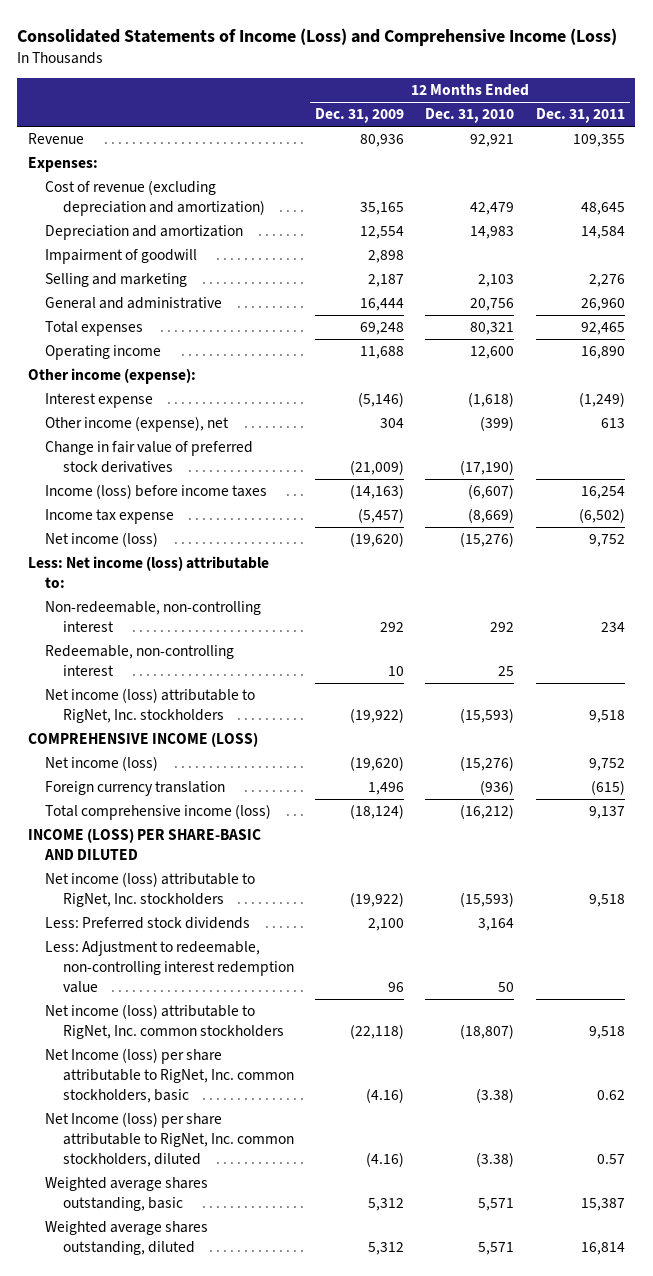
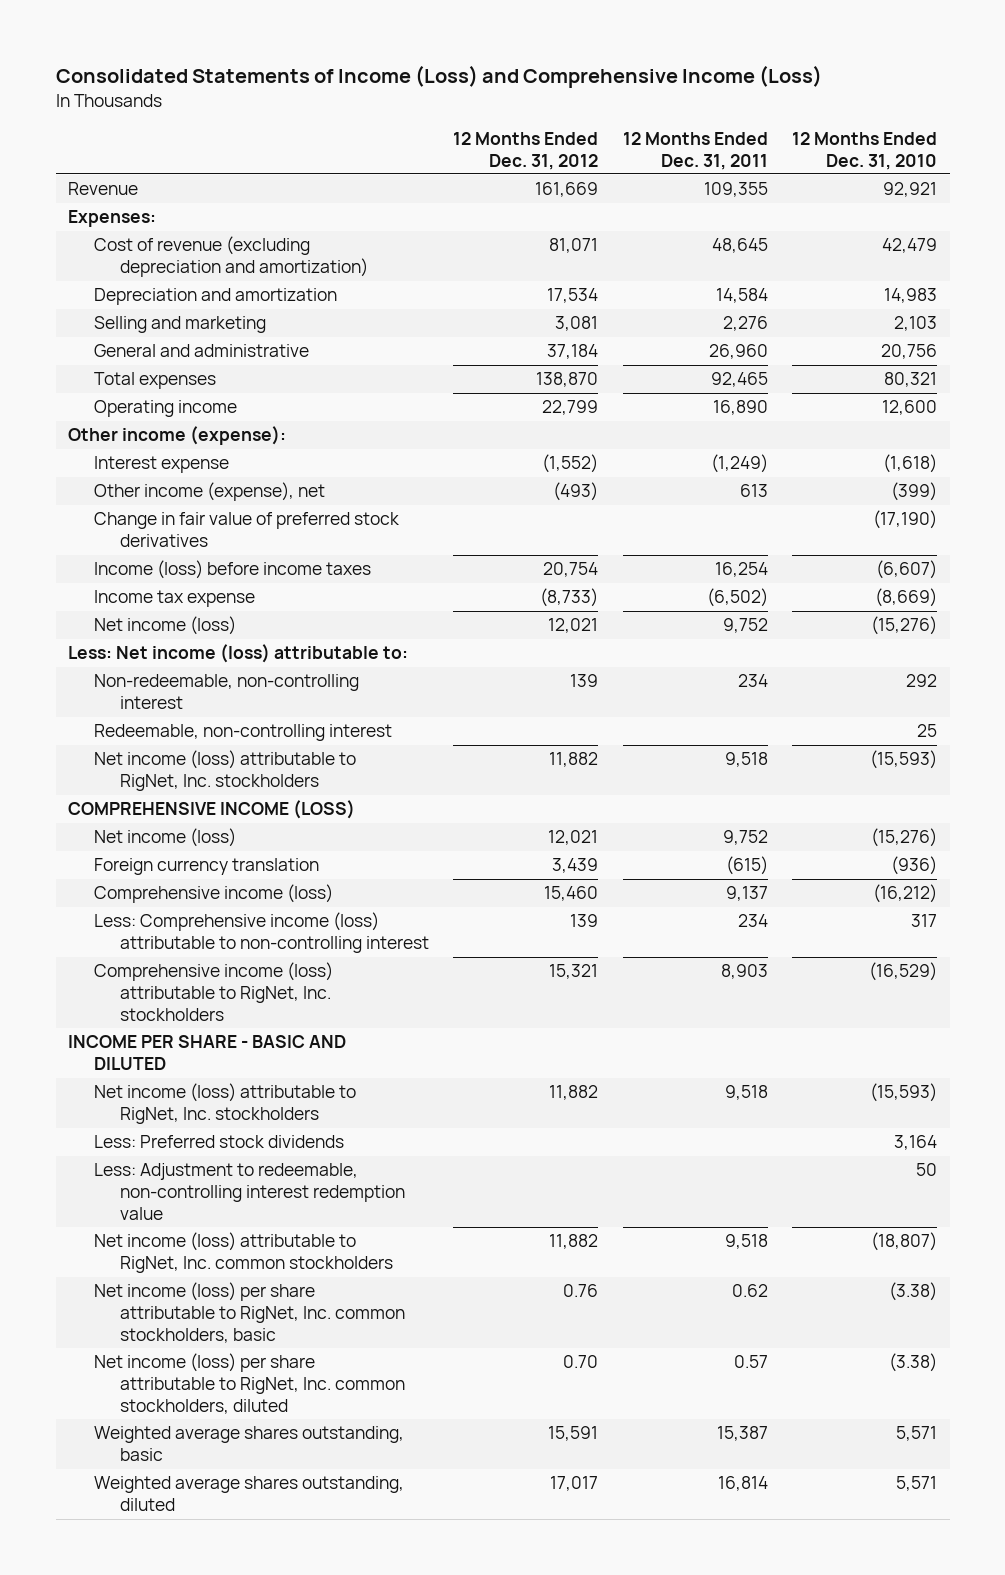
- | 12 Months Ended Dec. 31, 2009 | 12 Months Ended Dec. 31, 2010 | 12 Months Ended Dec. 31, 2011
+ | 12 Months Ended Dec. 31, 2012 | 12 Months Ended Dec. 31, 2011 | 12 Months Ended Dec. 31, 2010
- Impairment of goodwill | 2,898 | |
- Total comprehensive income (loss) | (18,124) | (16,212) | 9,137
- INCOME (LOSS) PER SHARE-BASIC AND DILUTED
+ Comprehensive income (loss) | 15,460 | 9,137 | (16,212)
+ Less: Comprehensive income (loss) attributable to non-controlling interest | 139 | 234 | 317
+ Comprehensive income (loss) attributable to RigNet, Inc. stockholders | 15,321 | 8,903 | (16,529)
+ INCOME PER SHARE - BASIC AND DILUTED
- Net Income (loss) per share attributable to RigNet, Inc. common stockholders, basic | (4.16) | (3.38) | 0.62
- Net Income (loss) per share attributable to RigNet, Inc. common stockholders, diluted | (4.16) | (3.38) | 0.57
+ Net income (loss) per share attributable to RigNet, Inc. common stockholders, basic | 0.76 | 0.62 | (3.38)
+ Net income (loss) per share attributable to RigNet, Inc. common stockholders, diluted | 0.70 | 0.57 | (3.38)

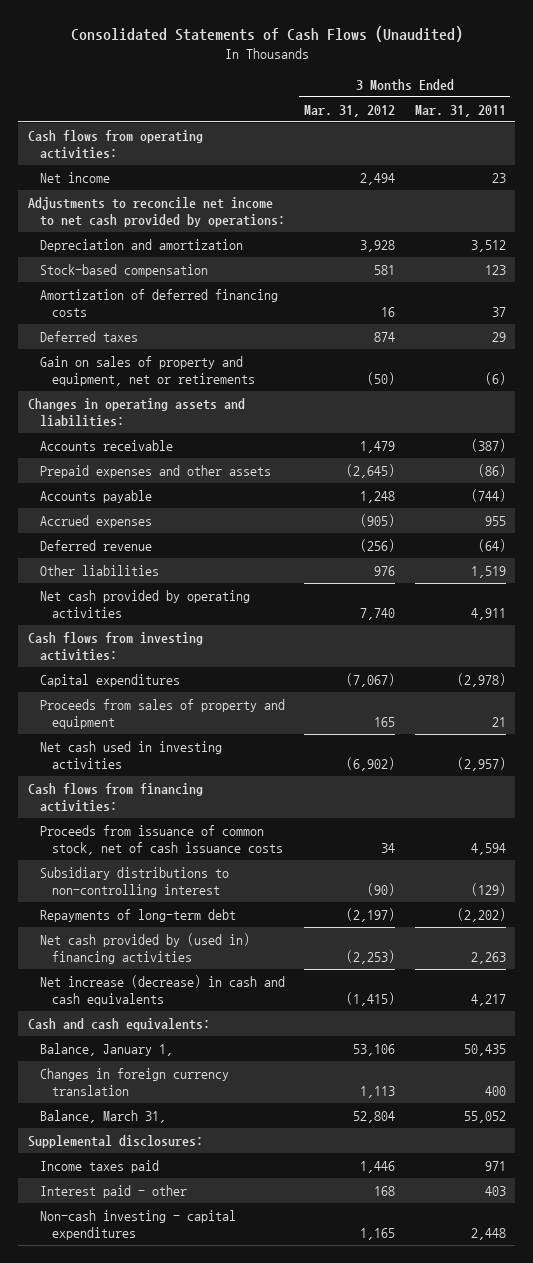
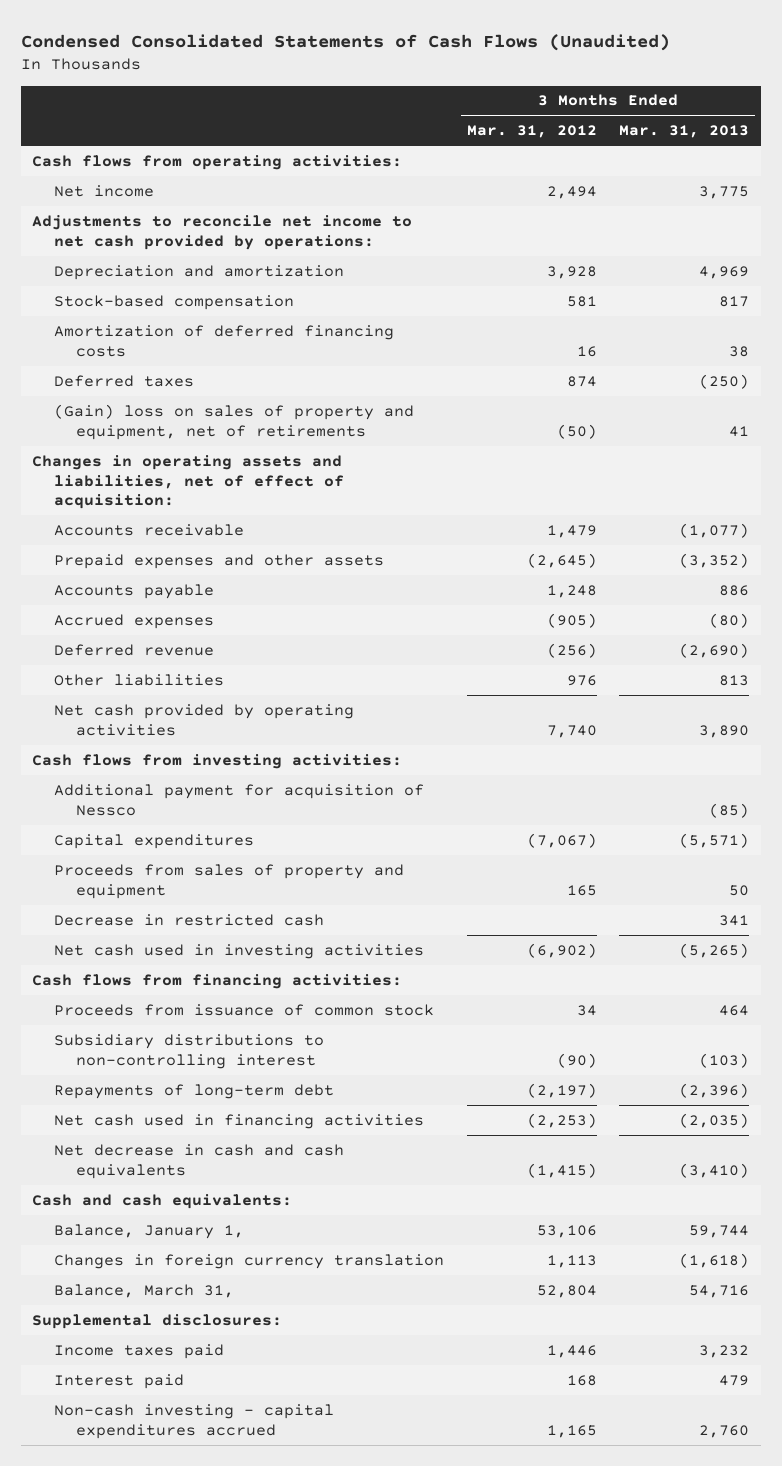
- Consolidated Statements of Cash Flows (Unaudited)
+ Condensed Consolidated Statements of Cash Flows (Unaudited)
- | 3 Months Ended Mar. 31, 2012 | 3 Months Ended Mar. 31, 2011
+ | 3 Months Ended Mar. 31, 2012 | 3 Months Ended Mar. 31, 2013
- Gain on sales of property and equipment, net or retirements | (50) | (6)
- Changes in operating assets and liabilities:
+ (Gain) loss on sales of property and equipment, net of retirements | (50) | 41
+ Changes in operating assets and liabilities, net of effect of acquisition:
+ Additional payment for acquisition of Nessco | | (85)
+ Decrease in restricted cash | | 341
- Proceeds from issuance of common stock, net of cash issuance costs | 34 | 4,594
+ Proceeds from issuance of common stock | 34 | 464
- Net cash provided by (used in) financing activities | (2,253) | 2,263
- Net increase (decrease) in cash and cash equivalents | (1,415) | 4,217
+ Net cash used in financing activities | (2,253) | (2,035)
+ Net decrease in cash and cash equivalents | (1,415) | (3,410)
- Interest paid - other | 168 | 403
- Non-cash investing - capital expenditures | 1,165 | 2,448
+ Interest paid | 168 | 479
+ Non-cash investing - capital expenditures accrued | 1,165 | 2,760

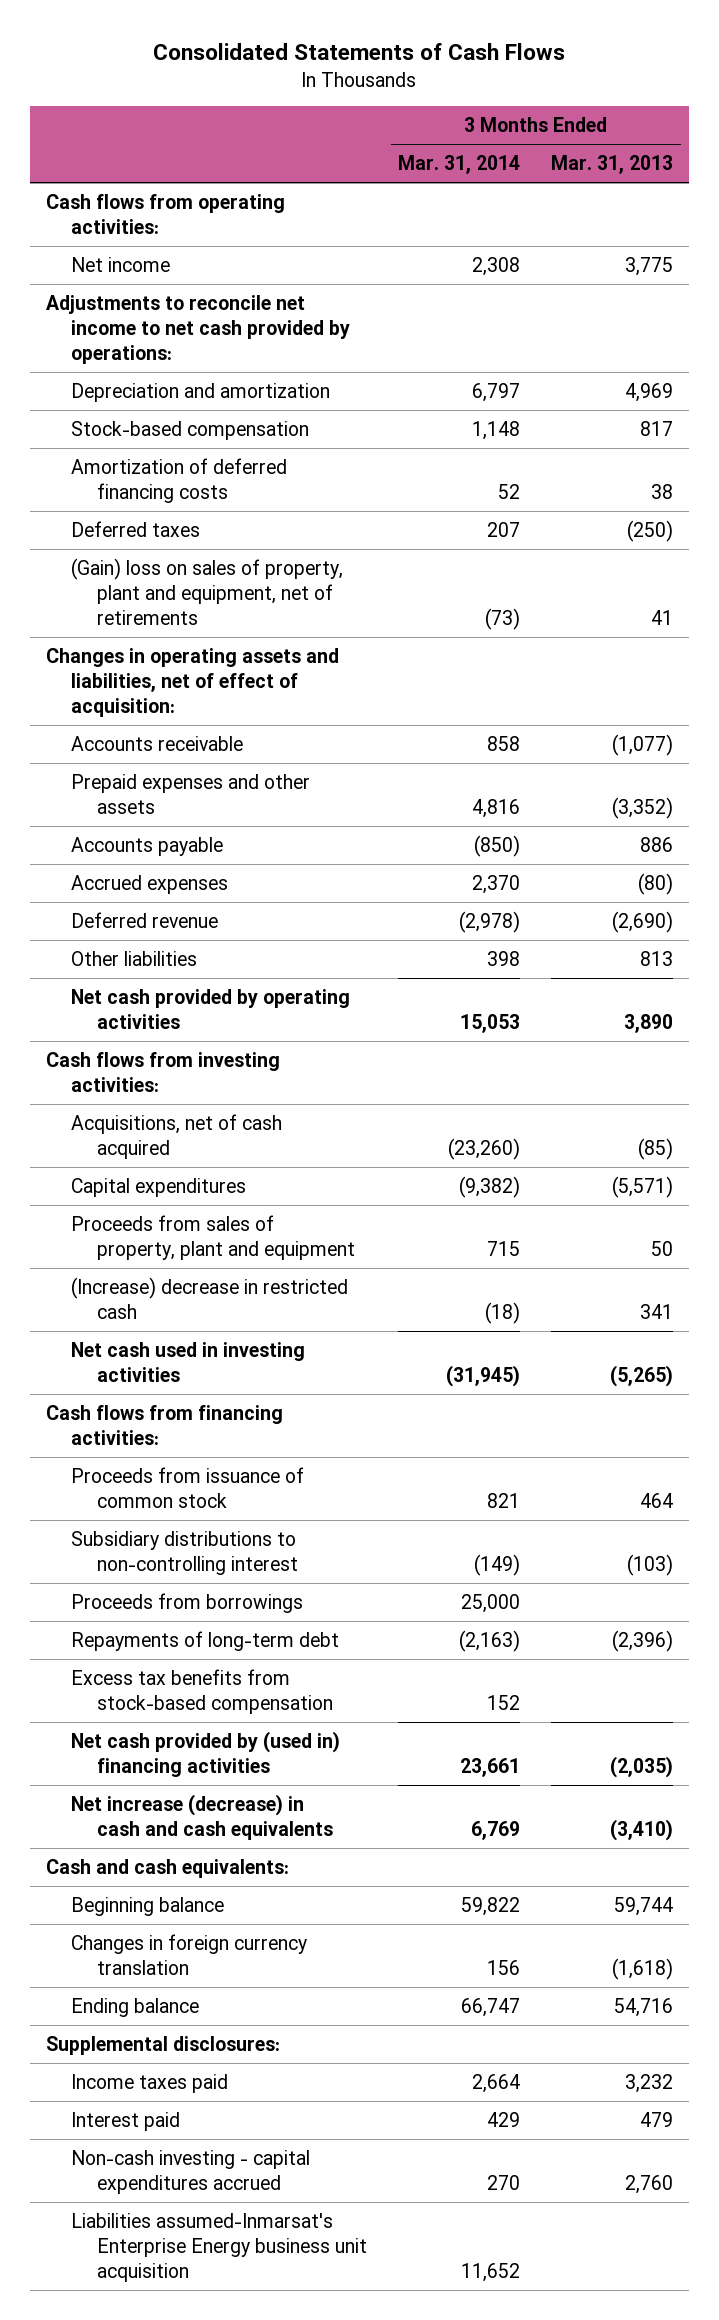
- Condensed Consolidated Statements of Cash Flows (Unaudited)
+ Consolidated Statements of Cash Flows
- | 3 Months Ended Mar. 31, 2012 | 3 Months Ended Mar. 31, 2013
+ | 3 Months Ended Mar. 31, 2014 | 3 Months Ended Mar. 31, 2013
- (Gain) loss on sales of property and equipment, net of retirements | (50) | 41
+ (Gain) loss on sales of property, plant and equipment, net of retirements | (73) | 41
- Additional payment for acquisition of Nessco | | (85)
+ Acquisitions, net of cash acquired | (23,260) | (85)
- Proceeds from sales of property and equipment | 165 | 50
- Decrease in restricted cash | | 341
+ Proceeds from sales of property, plant and equipment | 715 | 50
+ (Increase) decrease in restricted cash | (18) | 341
+ Proceeds from borrowings | 25,000 |
- Net cash used in financing activities | (2,253) | (2,035)
- Net decrease in cash and cash equivalents | (1,415) | (3,410)
+ Excess tax benefits from stock-based compensation | 152 |
+ Net cash provided by (used in) financing activities | 23,661 | (2,035)
+ Net increase (decrease) in cash and cash equivalents | 6,769 | (3,410)
- Balance, January 1, | 53,106 | 59,744
+ Beginning balance | 59,822 | 59,744
- Balance, March 31, | 52,804 | 54,716
+ Ending balance | 66,747 | 54,716
+ Liabilities assumed-Inmarsat's Enterprise Energy business unit acquisition | 11,652 |

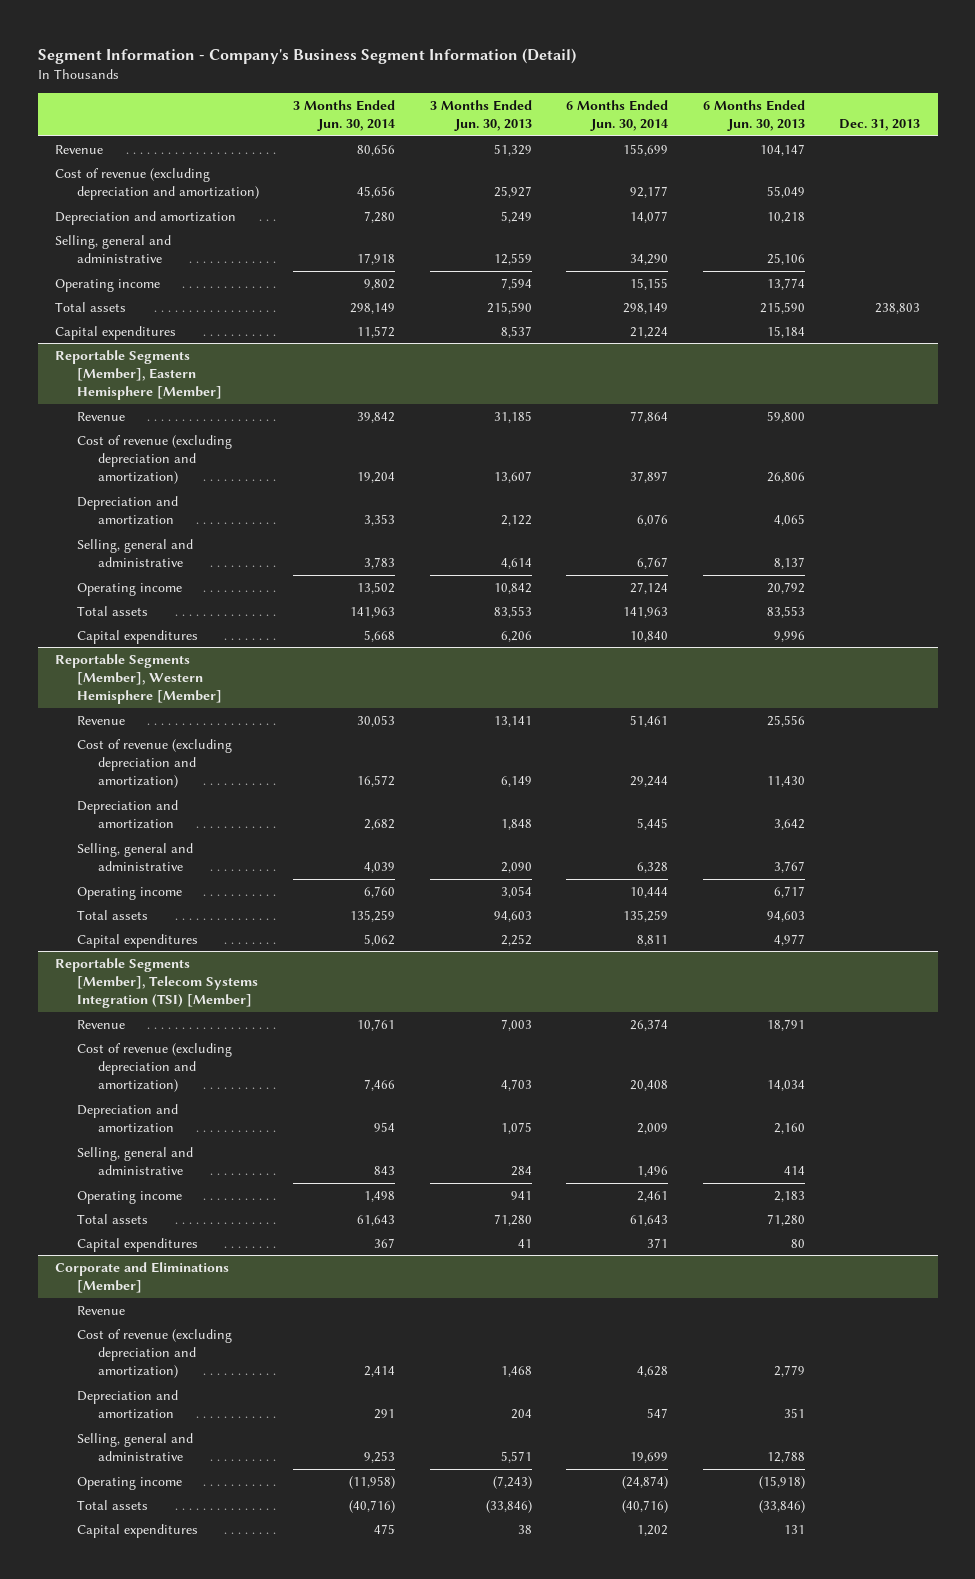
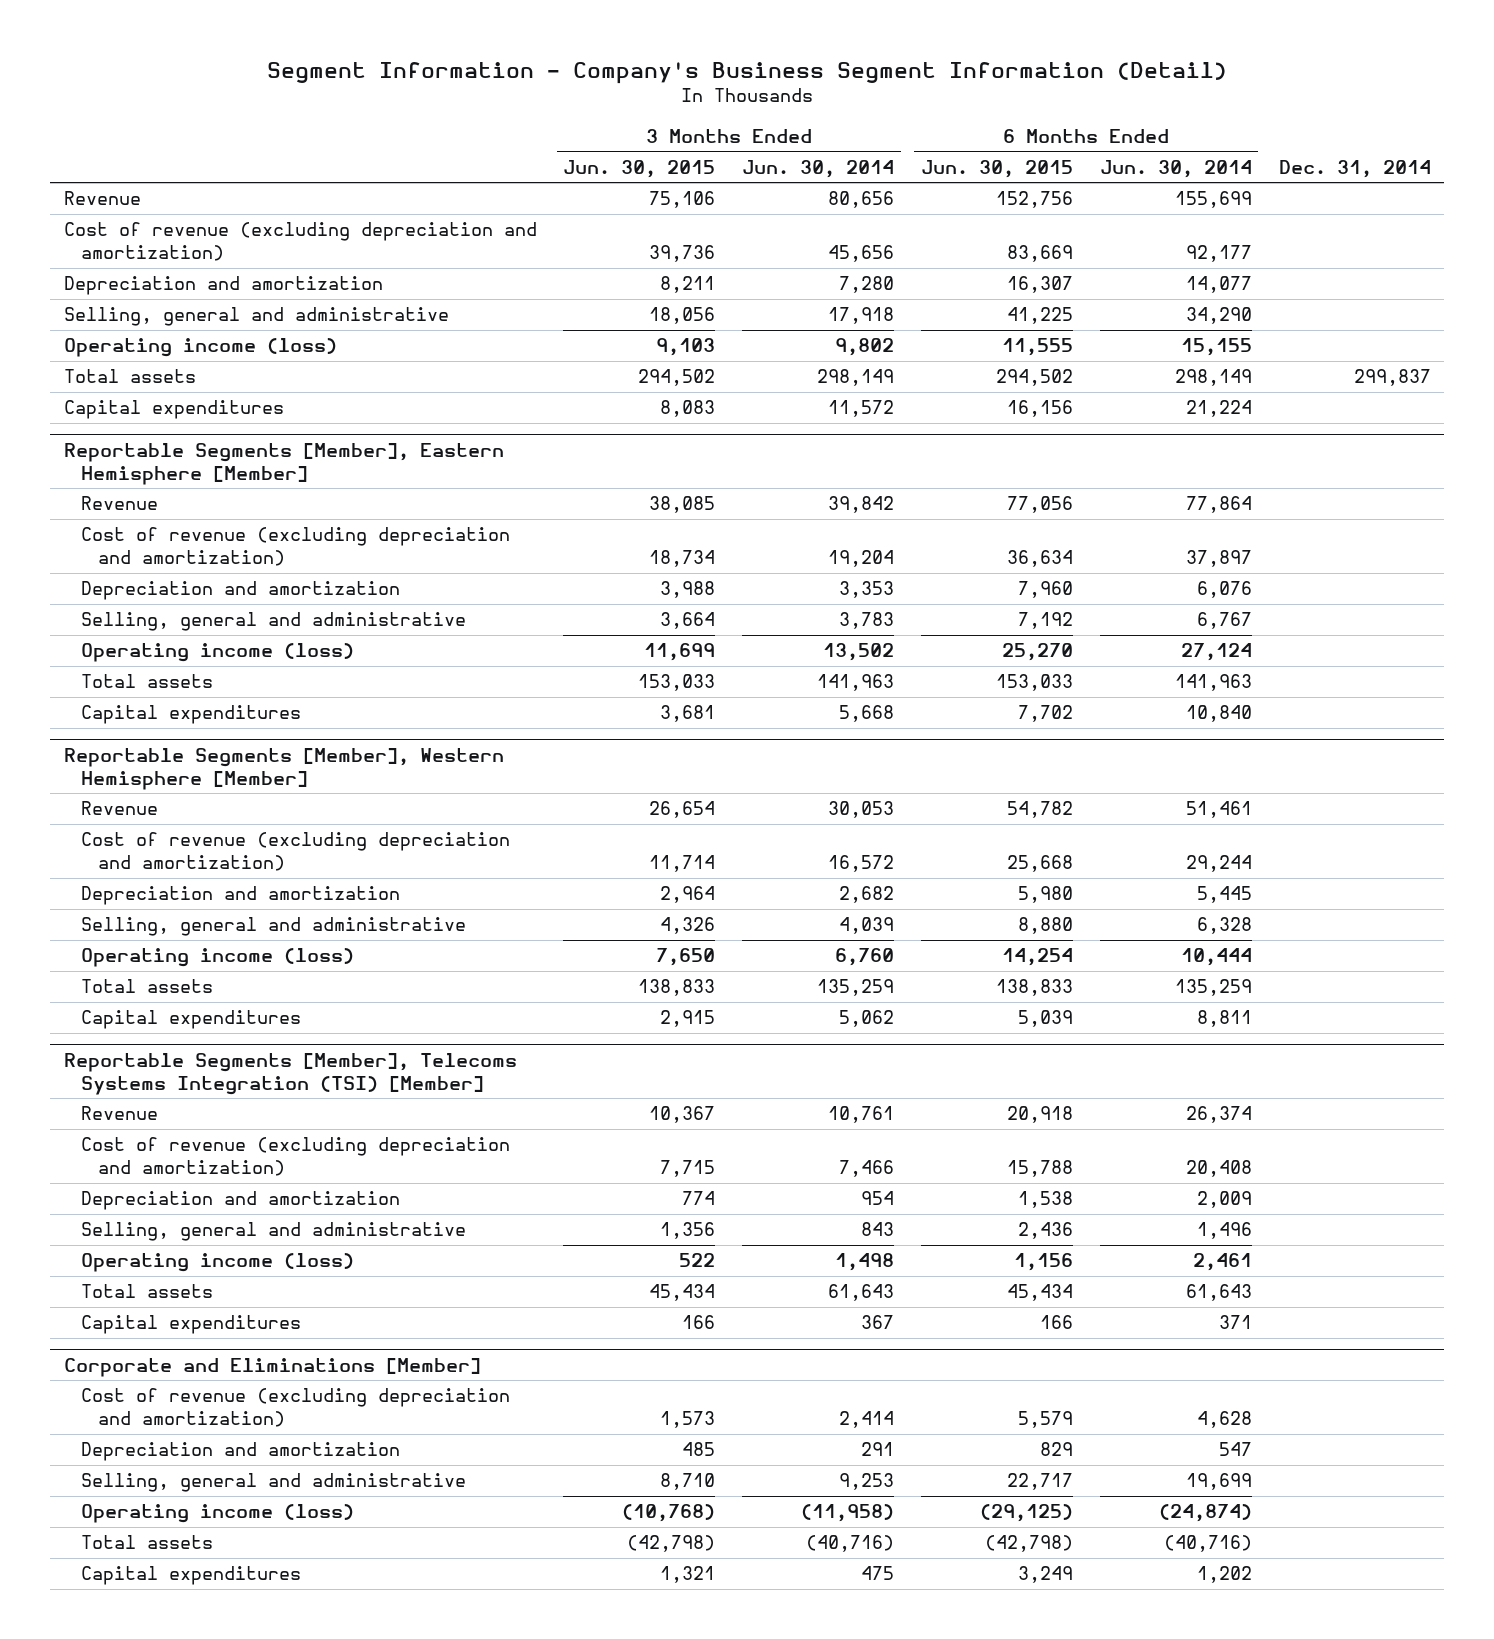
- | 3 Months Ended Jun. 30, 2014 | 3 Months Ended Jun. 30, 2013 | 6 Months Ended Jun. 30, 2014 | 6 Months Ended Jun. 30, 2013 | Dec. 31, 2013
+ | 3 Months Ended Jun. 30, 2015 | 3 Months Ended Jun. 30, 2014 | 6 Months Ended Jun. 30, 2015 | 6 Months Ended Jun. 30, 2014 | Dec. 31, 2014
- Operating income | 9,802 | 7,594 | 15,155 | 13,774 |
+ Operating income (loss) | 9,103 | 9,802 | 11,555 | 15,155 |
@ Reportable Segments [Member], Eastern Hemisphere [Member]
- Operating income | 13,502 | 10,842 | 27,124 | 20,792 |
+ Operating income (loss) | 11,699 | 13,502 | 25,270 | 27,124 |
@ Reportable Segments [Member], Western Hemisphere [Member]
- Operating income | 6,760 | 3,054 | 10,444 | 6,717 |
+ Operating income (loss) | 7,650 | 6,760 | 14,254 | 10,444 |
- Reportable Segments [Member], Telecom Systems Integration (TSI) [Member]
+ Reportable Segments [Member], Telecoms Systems Integration (TSI) [Member]
- Operating income | 1,498 | 941 | 2,461 | 2,183 |
+ Operating income (loss) | 522 | 1,498 | 1,156 | 2,461 |
@ Corporate and Eliminations [Member]
- Revenue
- Operating income | (11,958) | (7,243) | (24,874) | (15,918) |
+ Operating income (loss) | (10,768) | (11,958) | (29,125) | (24,874) |

